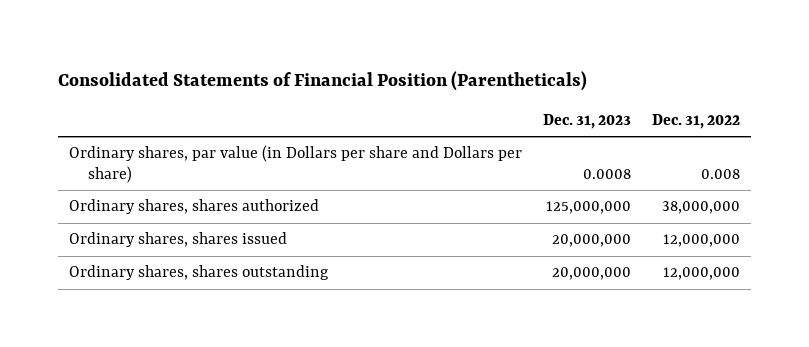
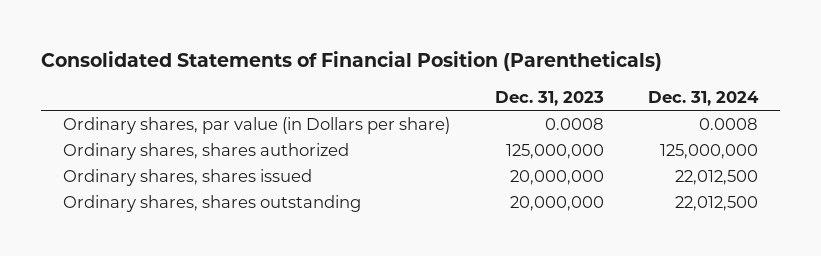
- | Dec. 31, 2023 | Dec. 31, 2022
+ | Dec. 31, 2023 | Dec. 31, 2024
- Ordinary shares, par value (in Dollars per share and Dollars per share) | 0.0008 | 0.008
+ Ordinary shares, par value (in Dollars per share) | 0.0008 | 0.0008

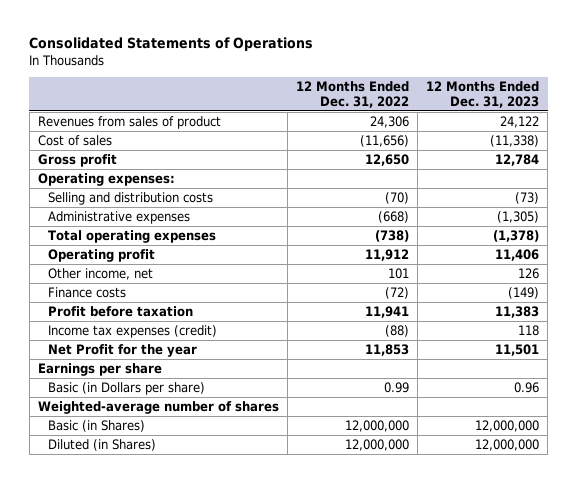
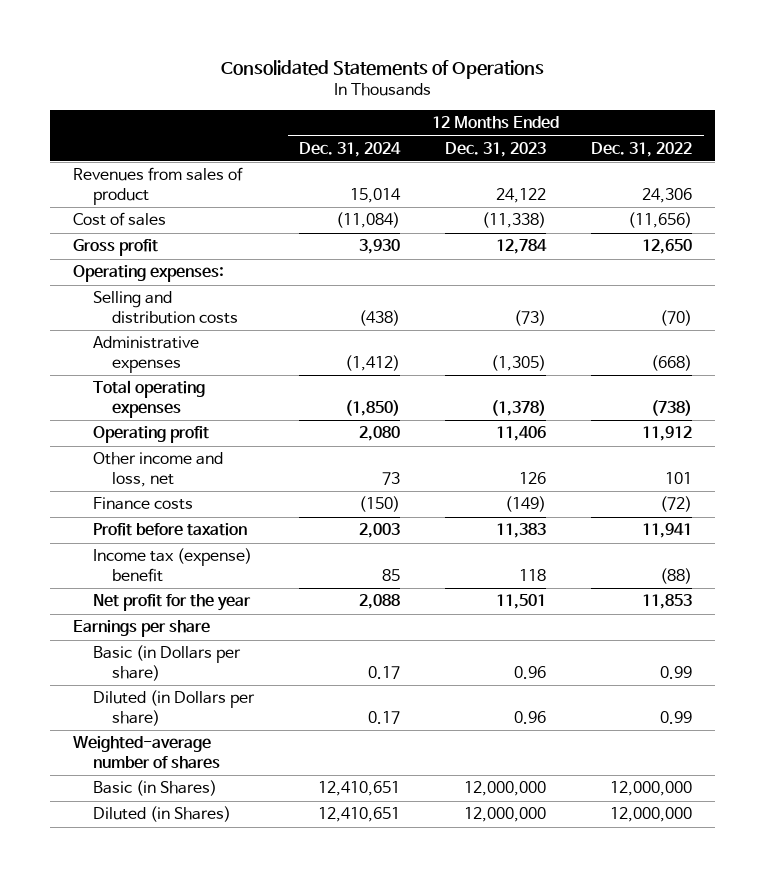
- | 12 Months Ended Dec. 31, 2022 | 12 Months Ended Dec. 31, 2023
+ | 12 Months Ended Dec. 31, 2024 | 12 Months Ended Dec. 31, 2023 | 12 Months Ended Dec. 31, 2022
- Other income, net | 101 | 126
+ Other income and loss, net | 73 | 126 | 101
- Income tax expenses (credit) | (88) | 118
- Net Profit for the year | 11,853 | 11,501
+ Income tax (expense) benefit | 85 | 118 | (88)
+ Net profit for the year | 2,088 | 11,501 | 11,853
+ Diluted (in Dollars per share) | 0.17 | 0.96 | 0.99

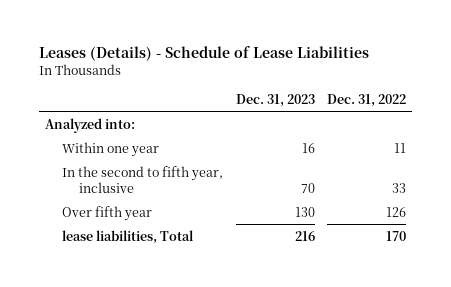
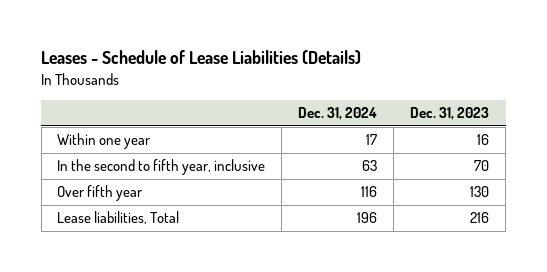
- Leases (Details) - Schedule of Lease Liabilities
+ Leases - Schedule of Lease Liabilities (Details)
- | Dec. 31, 2023 | Dec. 31, 2022
+ | Dec. 31, 2024 | Dec. 31, 2023
- Analyzed into:
- lease liabilities, Total | 216 | 170
+ Lease liabilities, Total | 196 | 216

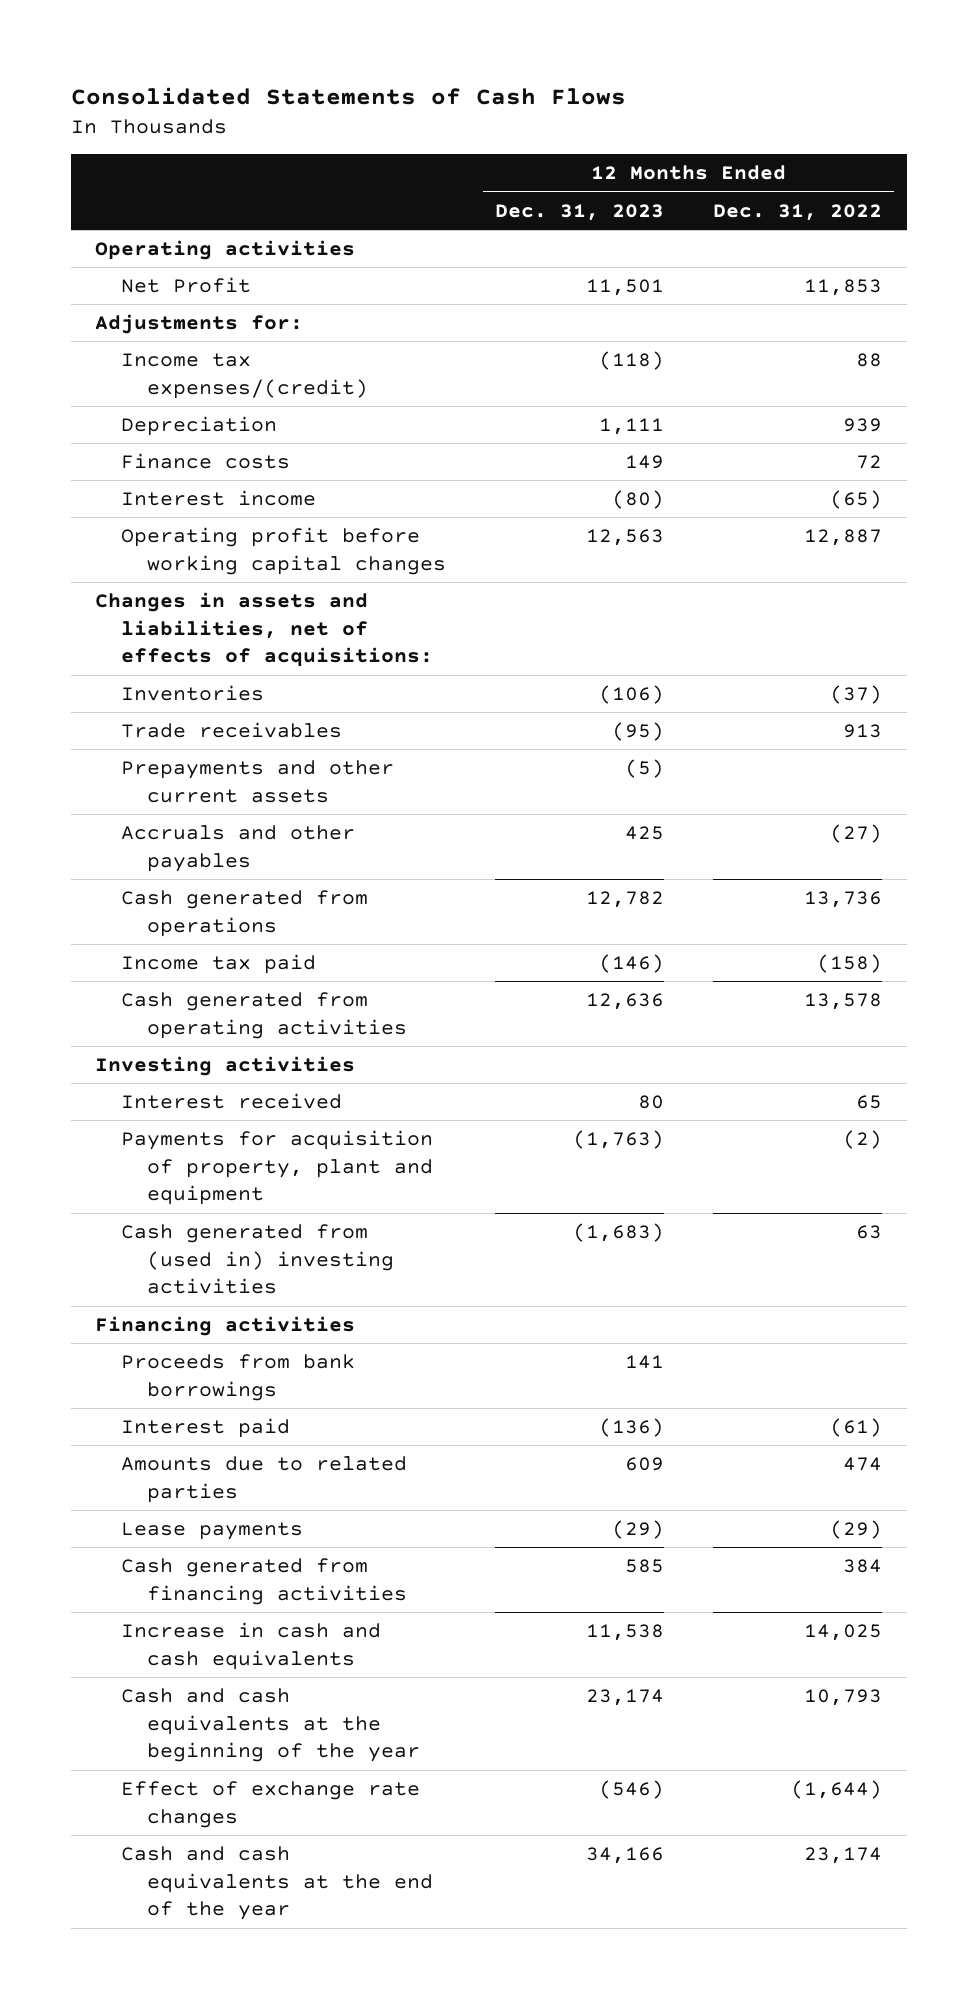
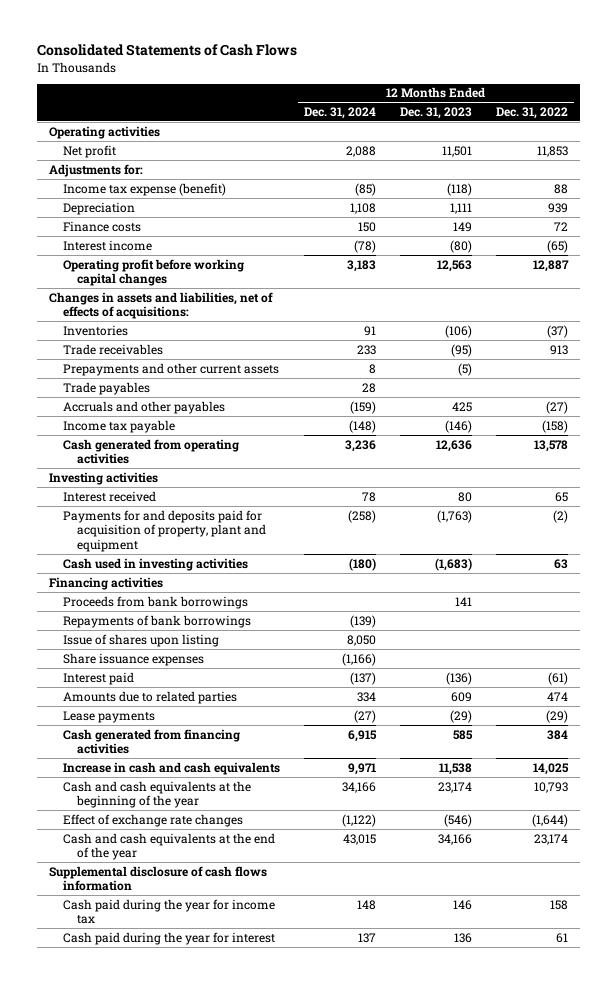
- | 12 Months Ended Dec. 31, 2023 | 12 Months Ended Dec. 31, 2022
+ | 12 Months Ended Dec. 31, 2024 | 12 Months Ended Dec. 31, 2023 | 12 Months Ended Dec. 31, 2022
- Net Profit | 11,501 | 11,853
+ Net profit | 2,088 | 11,501 | 11,853
- Income tax expenses/(credit) | (118) | 88
+ Income tax expense (benefit) | (85) | (118) | 88
+ Trade payables | 28 | |
- Cash generated from operations | 12,782 | 13,736
- Income tax paid | (146) | (158)
+ Income tax payable | (148) | (146) | (158)
- Payments for acquisition of property, plant and equipment | (1,763) | (2)
- Cash generated from (used in) investing activities | (1,683) | 63
+ Payments for and deposits paid for acquisition of property, plant and equipment | (258) | (1,763) | (2)
+ Cash used in investing activities | (180) | (1,683) | 63
+ Repayments of bank borrowings | (139) | |
+ Issue of shares upon listing | 8,050 | |
+ Share issuance expenses | (1,166) | |
+ Supplemental disclosure of cash flows information
+ Cash paid during the year for income tax | 148 | 146 | 158
+ Cash paid during the year for interest | 137 | 136 | 61

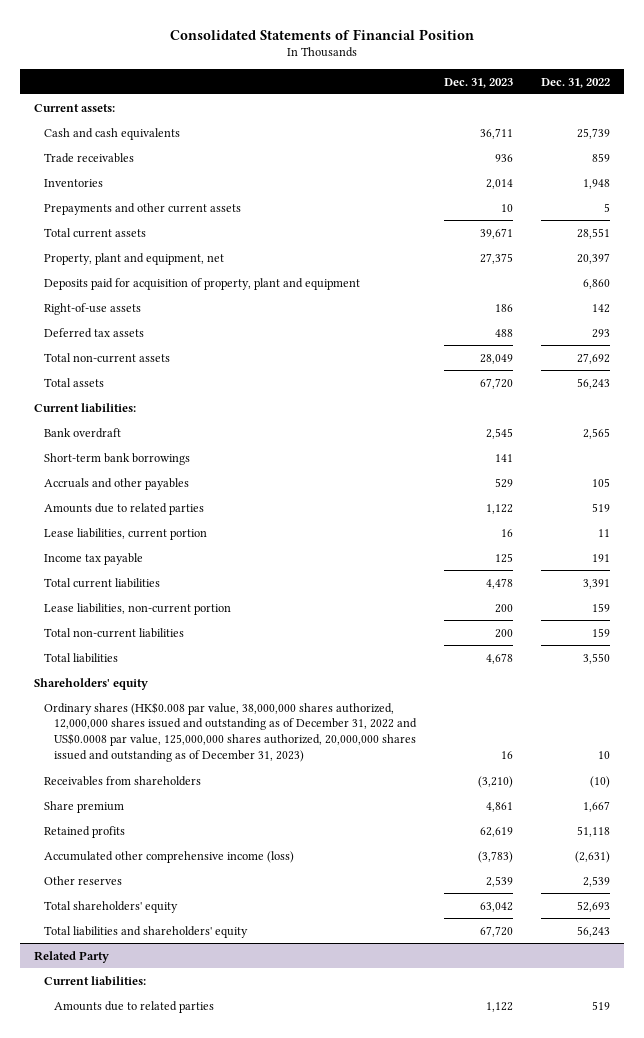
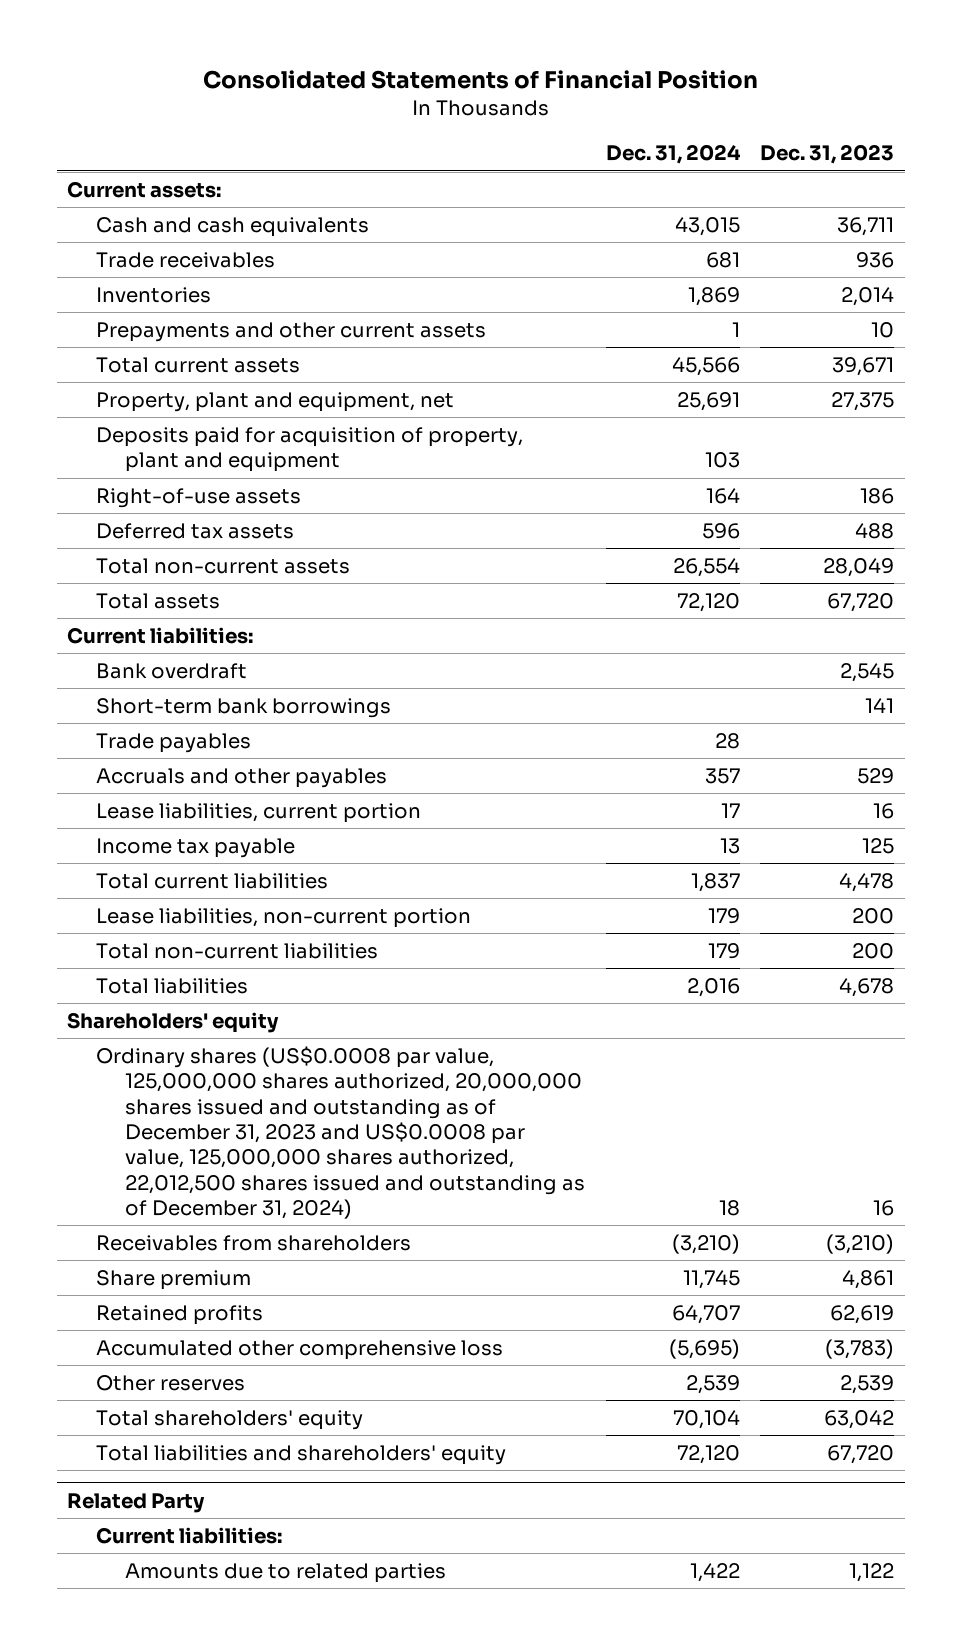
- | Dec. 31, 2023 | Dec. 31, 2022
+ | Dec. 31, 2024 | Dec. 31, 2023
+ Trade payables | 28 |
- Amounts due to related parties | 1,122 | 519
- Ordinary shares (HK$0.008 par value, 38,000,000 shares authorized, 12,000,000 shares issued and outstanding as of December 31, 2022 and US$0.0008 par value, 125,000,000 shares authorized, 20,000,000 shares issued and outstanding as of December 31, 2023) | 16 | 10
+ Ordinary shares (US$0.0008 par value, 125,000,000 shares authorized, 20,000,000 shares issued and outstanding as of December 31, 2023 and US$0.0008 par value, 125,000,000 shares authorized, 22,012,500 shares issued and outstanding as of December 31, 2024) | 18 | 16
- Accumulated other comprehensive income (loss) | (3,783) | (2,631)
+ Accumulated other comprehensive loss | (5,695) | (3,783)

